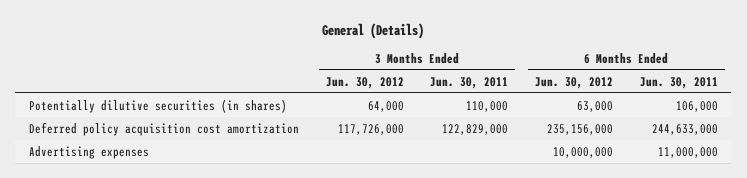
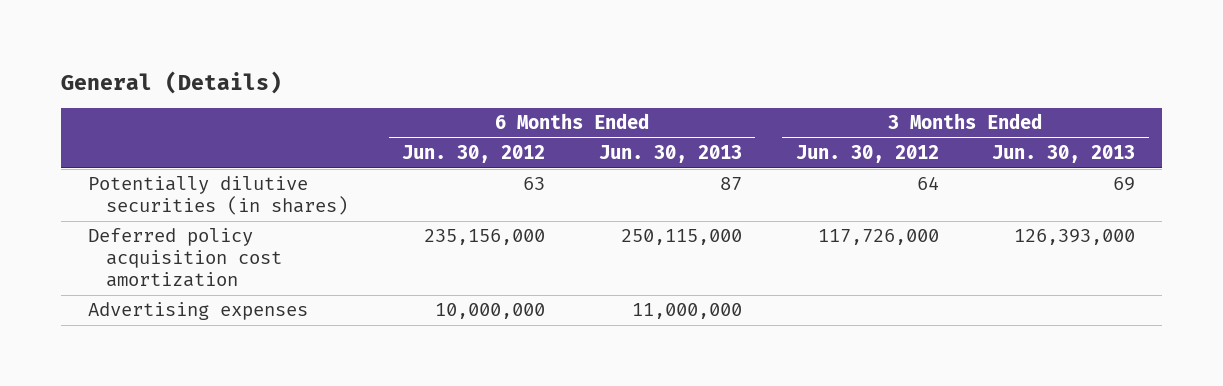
- | 3 Months Ended Jun. 30, 2012 | 3 Months Ended Jun. 30, 2011 | 6 Months Ended Jun. 30, 2012 | 6 Months Ended Jun. 30, 2011
+ | 6 Months Ended Jun. 30, 2012 | 6 Months Ended Jun. 30, 2013 | 3 Months Ended Jun. 30, 2012 | 3 Months Ended Jun. 30, 2013
- Potentially dilutive securities (in shares) | 64,000 | 110,000 | 63,000 | 106,000
+ Potentially dilutive securities (in shares) | 63 | 87 | 64 | 69

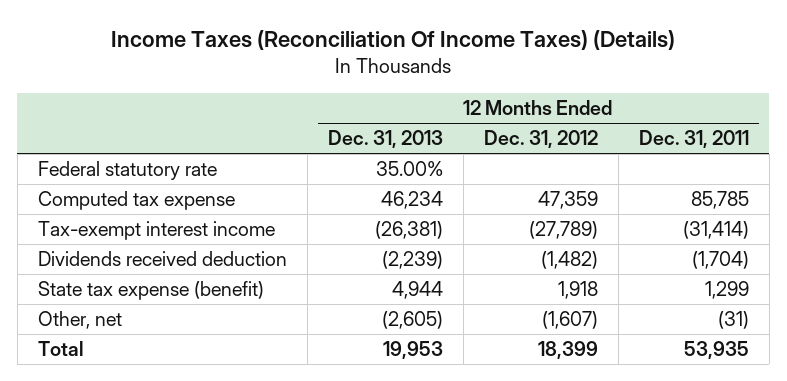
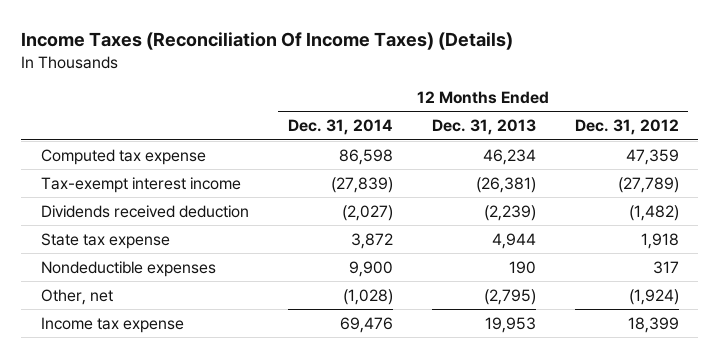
- | 12 Months Ended Dec. 31, 2013 | 12 Months Ended Dec. 31, 2012 | 12 Months Ended Dec. 31, 2011
+ | 12 Months Ended Dec. 31, 2014 | 12 Months Ended Dec. 31, 2013 | 12 Months Ended Dec. 31, 2012
- Federal statutory rate | 35.00% | |
- State tax expense (benefit) | 4,944 | 1,918 | 1,299
- Other, net | (2,605) | (1,607) | (31)
- Total | 19,953 | 18,399 | 53,935
+ State tax expense | 3,872 | 4,944 | 1,918
+ Nondeductible expenses | 9,900 | 190 | 317
+ Other, net | (1,028) | (2,795) | (1,924)
+ Income tax expense | 69,476 | 19,953 | 18,399

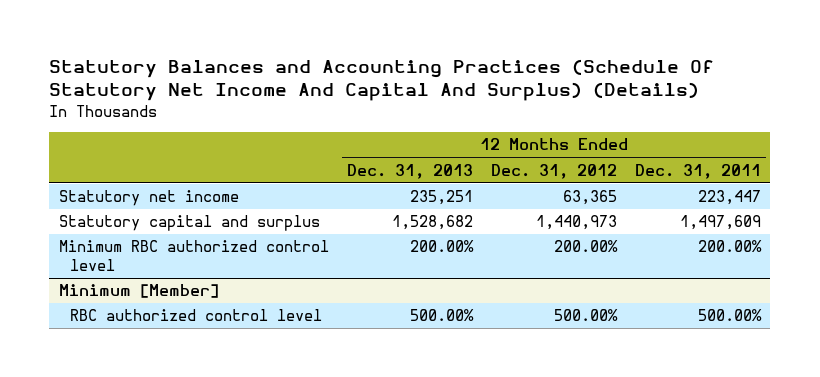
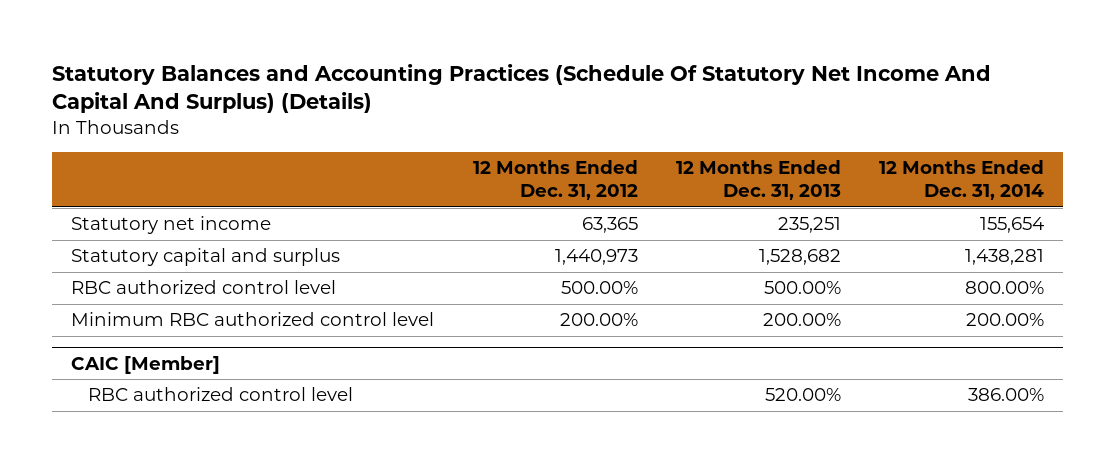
- | 12 Months Ended Dec. 31, 2013 | 12 Months Ended Dec. 31, 2012 | 12 Months Ended Dec. 31, 2011
+ | 12 Months Ended Dec. 31, 2012 | 12 Months Ended Dec. 31, 2013 | 12 Months Ended Dec. 31, 2014
- Minimum [Member]
moved down: Minimum RBC authorized control level | 200.00% | 200.00% | 200.00%
+ CAIC [Member]
+ RBC authorized control level | | 520.00% | 386.00%

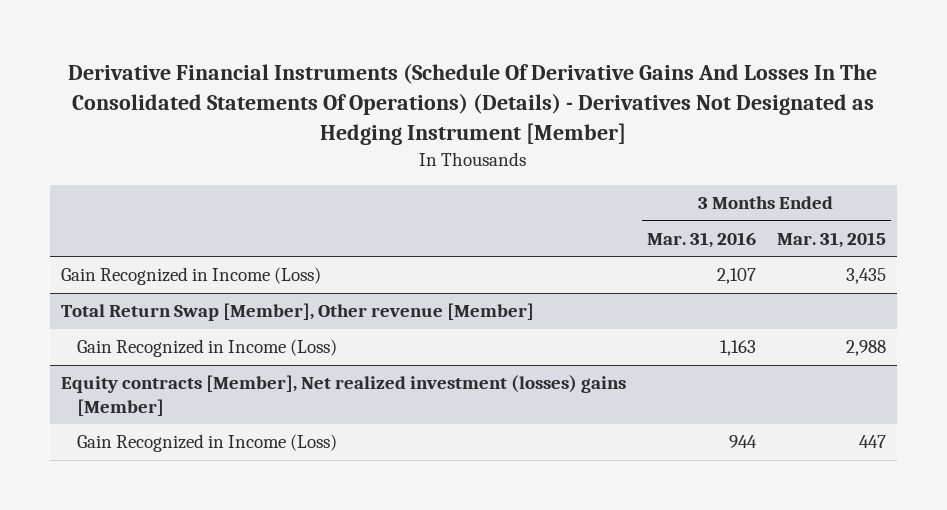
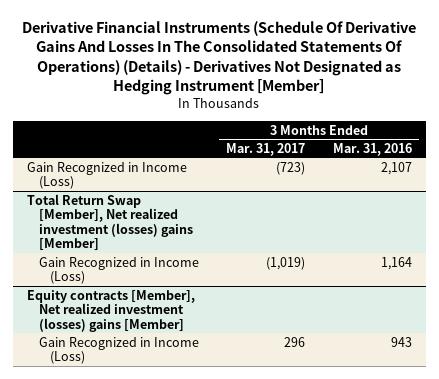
- | 3 Months Ended Mar. 31, 2016 | 3 Months Ended Mar. 31, 2015
+ | 3 Months Ended Mar. 31, 2017 | 3 Months Ended Mar. 31, 2016
- Total Return Swap [Member], Other revenue [Member]
- Gain Recognized in Income (Loss) | 1,163 | 2,988
+ Total Return Swap [Member], Net realized investment (losses) gains [Member]
+ Gain Recognized in Income (Loss) | (1,019) | 1,164
@ Equity contracts [Member], Net realized investment (losses) gains [Member]
- Gain Recognized in Income (Loss) | 944 | 447
+ Gain Recognized in Income (Loss) | 296 | 943

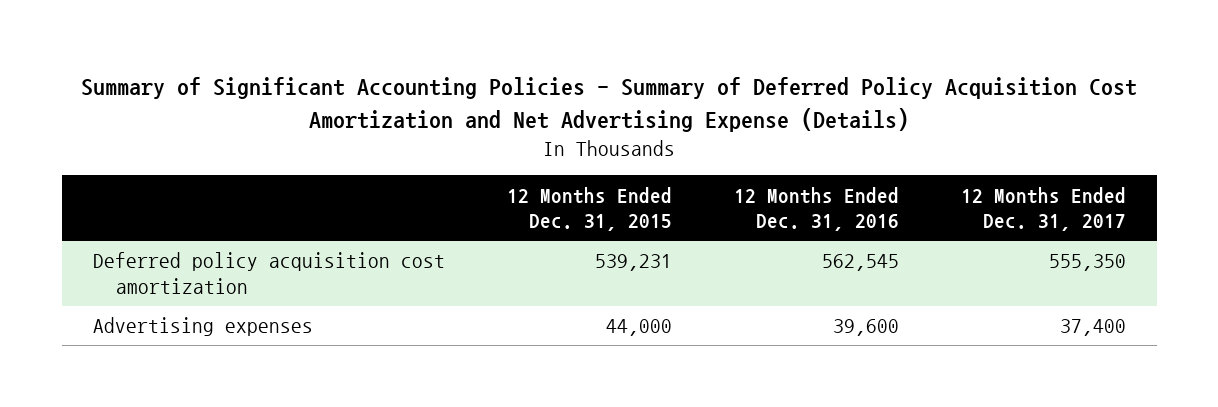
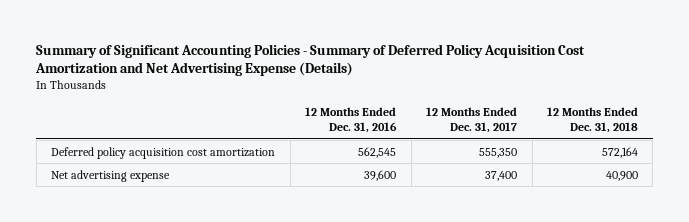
- | 12 Months Ended Dec. 31, 2015 | 12 Months Ended Dec. 31, 2016 | 12 Months Ended Dec. 31, 2017
+ | 12 Months Ended Dec. 31, 2016 | 12 Months Ended Dec. 31, 2017 | 12 Months Ended Dec. 31, 2018
- Advertising expenses | 44,000 | 39,600 | 37,400
+ Net advertising expense | 39,600 | 37,400 | 40,900

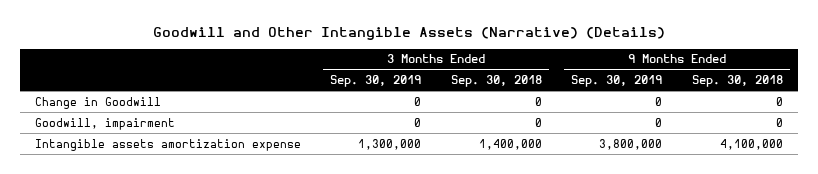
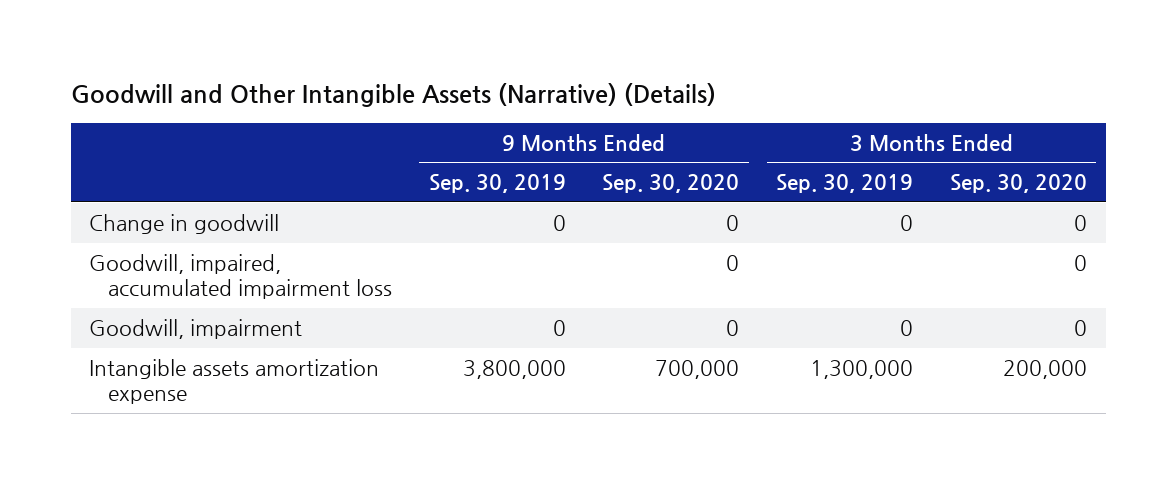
- | 3 Months Ended Sep. 30, 2019 | 3 Months Ended Sep. 30, 2018 | 9 Months Ended Sep. 30, 2019 | 9 Months Ended Sep. 30, 2018
+ | 9 Months Ended Sep. 30, 2019 | 9 Months Ended Sep. 30, 2020 | 3 Months Ended Sep. 30, 2019 | 3 Months Ended Sep. 30, 2020
- Change in Goodwill | 0 | 0 | 0 | 0
+ Change in goodwill | 0 | 0 | 0 | 0
+ Goodwill, impaired, accumulated impairment loss | | 0 | | 0

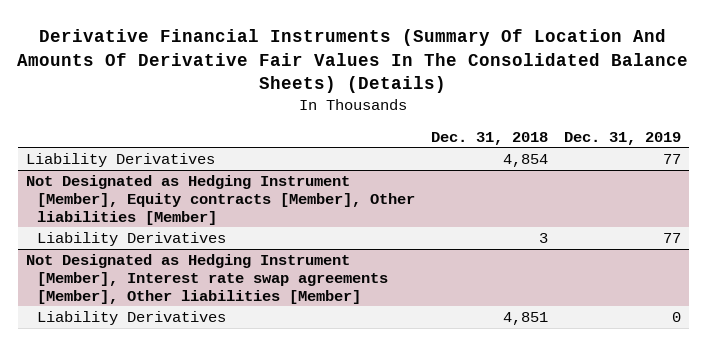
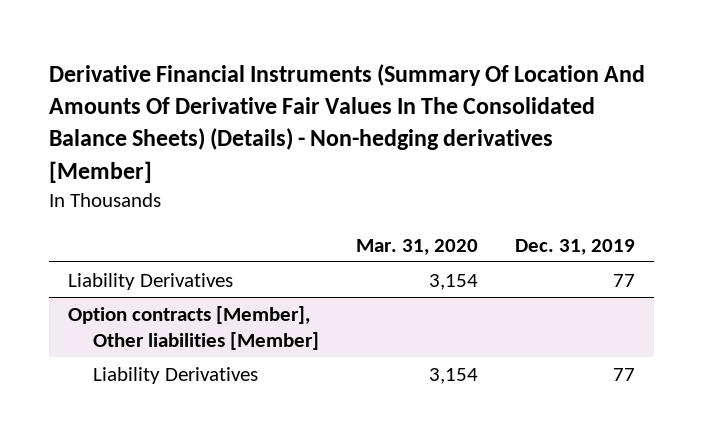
- Derivative Financial Instruments (Summary Of Location And Amounts Of Derivative Fair Values In The Consolidated Balance Sheets) (Details)
+ Derivative Financial Instruments (Summary Of Location And Amounts Of Derivative Fair Values In The Consolidated Balance Sheets) (Details) - Non-hedging derivatives [Member]
- | Dec. 31, 2018 | Dec. 31, 2019
+ | Mar. 31, 2020 | Dec. 31, 2019
- Not Designated as Hedging Instrument [Member], Equity contracts [Member], Other liabilities [Member]
+ Option contracts [Member], Other liabilities [Member]
- Not Designated as Hedging Instrument [Member], Interest rate swap agreements [Member], Other liabilities [Member]
- Liability Derivatives | 4,851 | 0

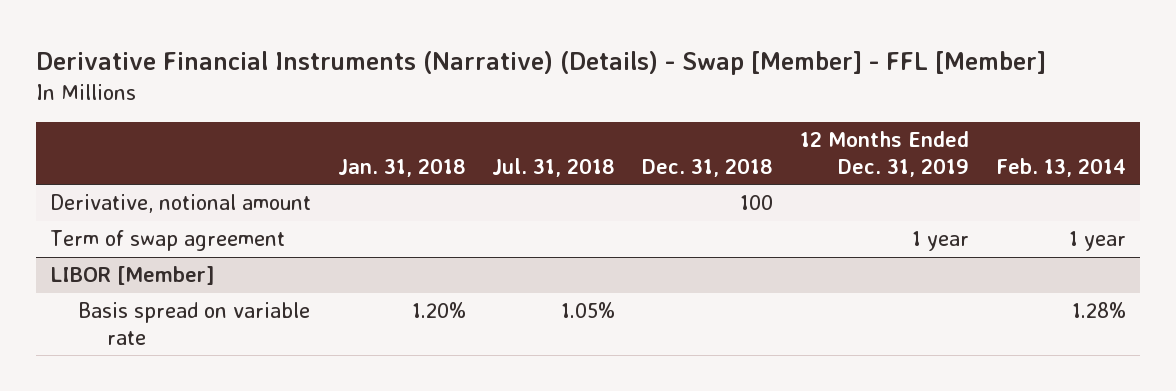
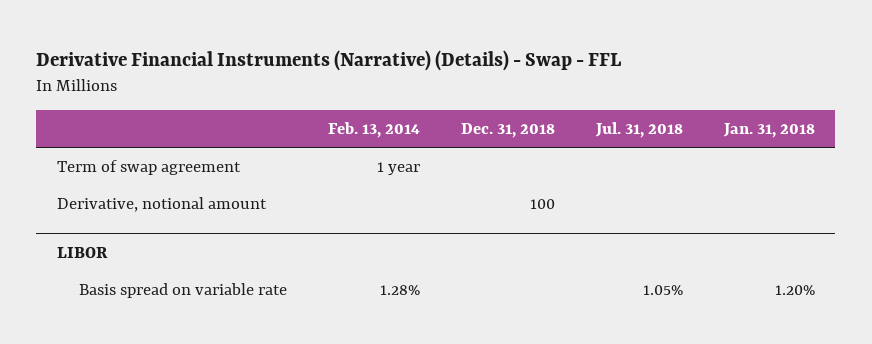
- Derivative Financial Instruments (Narrative) (Details) - Swap [Member] - FFL [Member]
+ Derivative Financial Instruments (Narrative) (Details) - Swap - FFL
- | Jan. 31, 2018 | Jul. 31, 2018 | Dec. 31, 2018 | 12 Months Ended Dec. 31, 2019 | Feb. 13, 2014
+ | Feb. 13, 2014 | Dec. 31, 2018 | Jul. 31, 2018 | Jan. 31, 2018
- LIBOR [Member]
moved down: Derivative, notional amount | | 100 | |
+ LIBOR

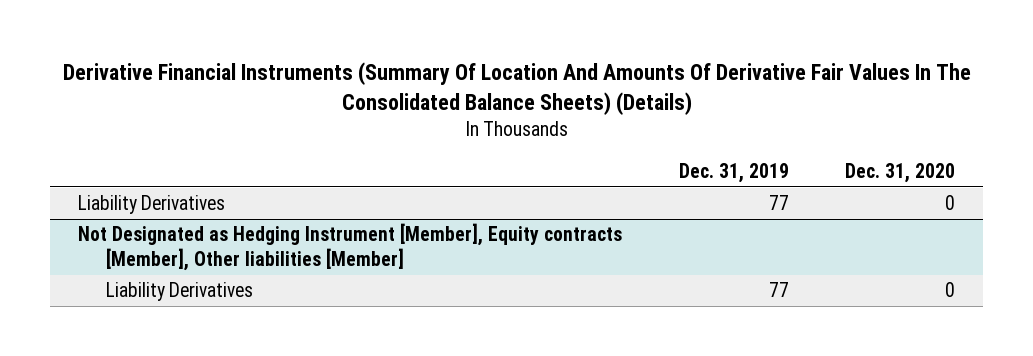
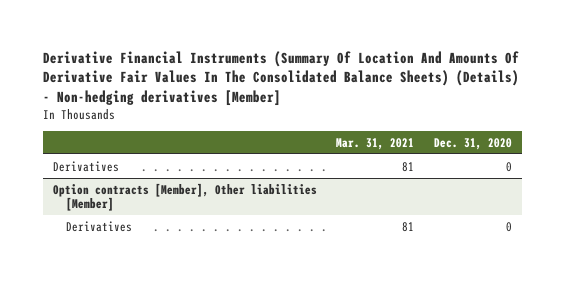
- Derivative Financial Instruments (Summary Of Location And Amounts Of Derivative Fair Values In The Consolidated Balance Sheets) (Details)
+ Derivative Financial Instruments (Summary Of Location And Amounts Of Derivative Fair Values In The Consolidated Balance Sheets) (Details) - Non-hedging derivatives [Member]
- | Dec. 31, 2019 | Dec. 31, 2020
+ | Mar. 31, 2021 | Dec. 31, 2020
- Liability Derivatives | 77 | 0
- Not Designated as Hedging Instrument [Member], Equity contracts [Member], Other liabilities [Member]
- Liability Derivatives | 77 | 0
+ Derivatives | 81 | 0
+ Option contracts [Member], Other liabilities [Member]
+ Derivatives | 81 | 0

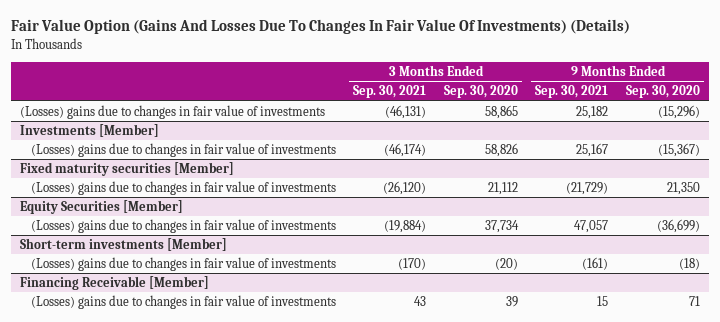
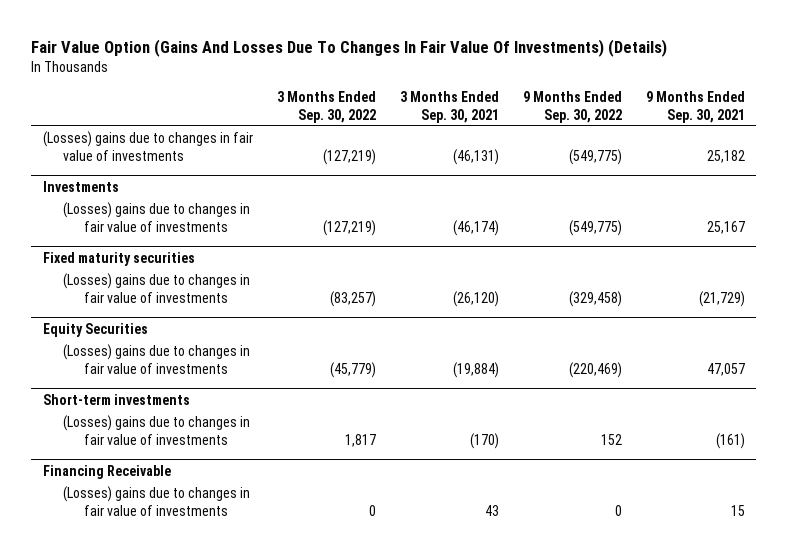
- | 3 Months Ended Sep. 30, 2021 | 3 Months Ended Sep. 30, 2020 | 9 Months Ended Sep. 30, 2021 | 9 Months Ended Sep. 30, 2020
+ | 3 Months Ended Sep. 30, 2022 | 3 Months Ended Sep. 30, 2021 | 9 Months Ended Sep. 30, 2022 | 9 Months Ended Sep. 30, 2021
- Investments [Member]
+ Investments
- Fixed maturity securities [Member]
+ Fixed maturity securities
- Equity Securities [Member]
+ Equity Securities
- Short-term investments [Member]
+ Short-term investments
- Financing Receivable [Member]
+ Financing Receivable

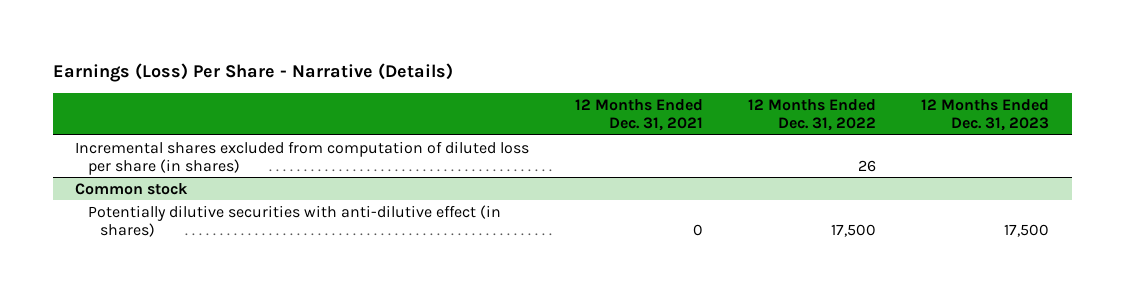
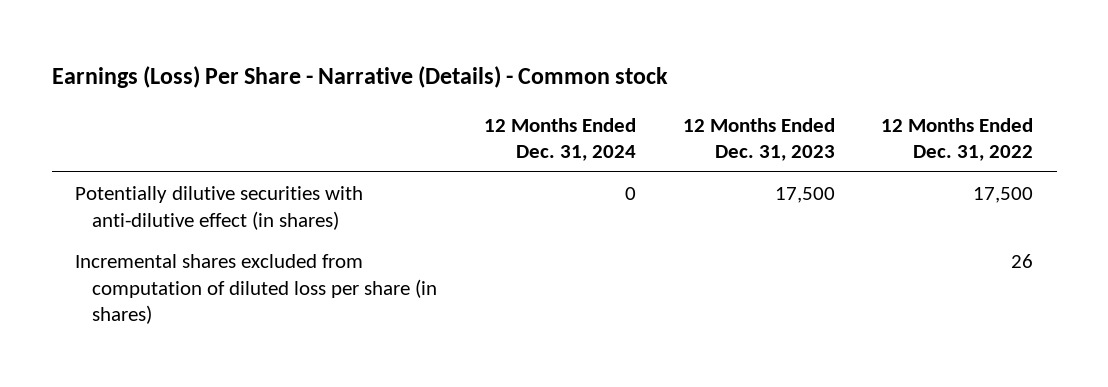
- Earnings (Loss) Per Share - Narrative (Details)
+ Earnings (Loss) Per Share - Narrative (Details) - Common stock
- | 12 Months Ended Dec. 31, 2021 | 12 Months Ended Dec. 31, 2022 | 12 Months Ended Dec. 31, 2023
+ | 12 Months Ended Dec. 31, 2024 | 12 Months Ended Dec. 31, 2023 | 12 Months Ended Dec. 31, 2022
- Common stock
moved down: Incremental shares excluded from computation of diluted loss per share (in shares) | | | 26

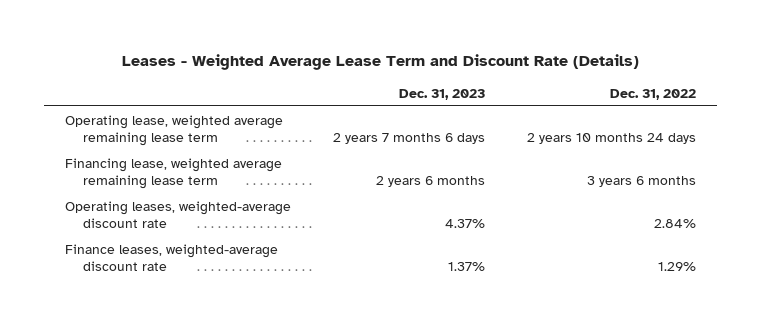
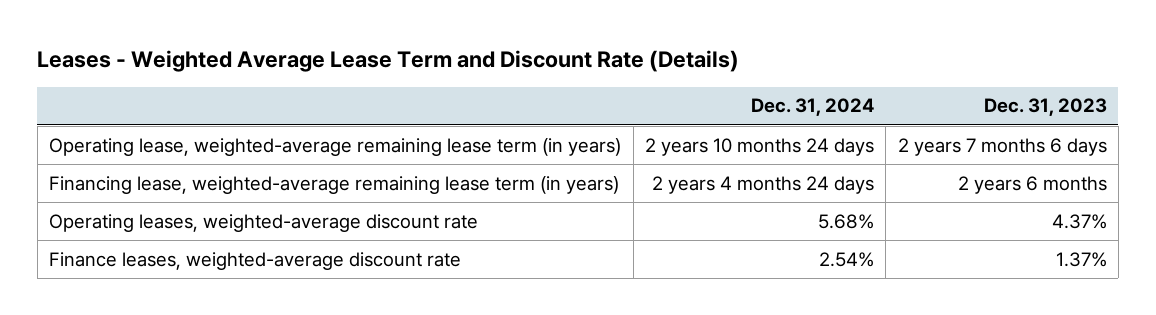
- | Dec. 31, 2023 | Dec. 31, 2022
+ | Dec. 31, 2024 | Dec. 31, 2023
- Operating lease, weighted average remaining lease term | 2 years 7 months 6 days | 2 years 10 months 24 days
- Financing lease, weighted average remaining lease term | 2 years 6 months | 3 years 6 months
+ Operating lease, weighted-average remaining lease term (in years) | 2 years 10 months 24 days | 2 years 7 months 6 days
+ Financing lease, weighted-average remaining lease term (in years) | 2 years 4 months 24 days | 2 years 6 months

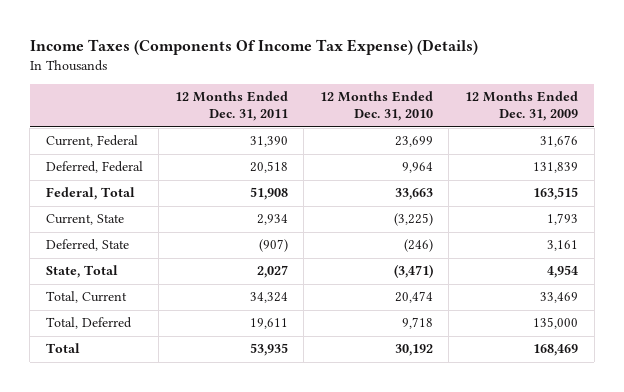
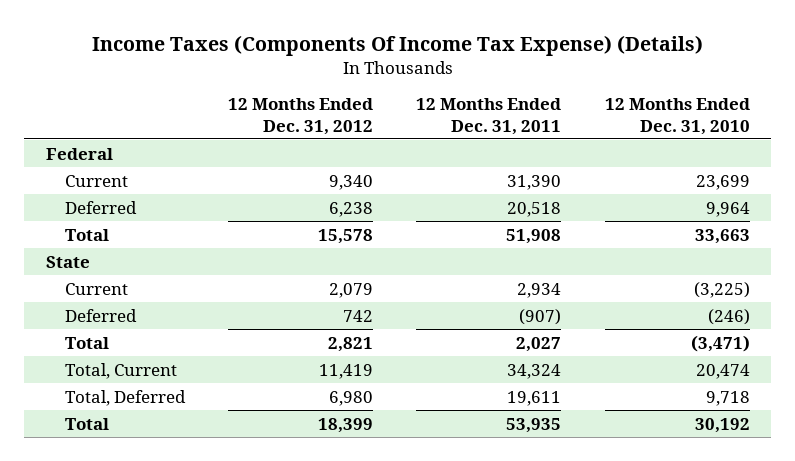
- | 12 Months Ended Dec. 31, 2011 | 12 Months Ended Dec. 31, 2010 | 12 Months Ended Dec. 31, 2009
+ | 12 Months Ended Dec. 31, 2012 | 12 Months Ended Dec. 31, 2011 | 12 Months Ended Dec. 31, 2010
- Current, Federal | 31,390 | 23,699 | 31,676
- Deferred, Federal | 20,518 | 9,964 | 131,839
- Federal, Total | 51,908 | 33,663 | 163,515
- Current, State | 2,934 | (3,225) | 1,793
- Deferred, State | (907) | (246) | 3,161
- State, Total | 2,027 | (3,471) | 4,954
+ Federal
+ Current | 9,340 | 31,390 | 23,699
+ Deferred | 6,238 | 20,518 | 9,964
+ Total | 15,578 | 51,908 | 33,663
+ State
+ Current | 2,079 | 2,934 | (3,225)
+ Deferred | 742 | (907) | (246)
+ Total | 2,821 | 2,027 | (3,471)

